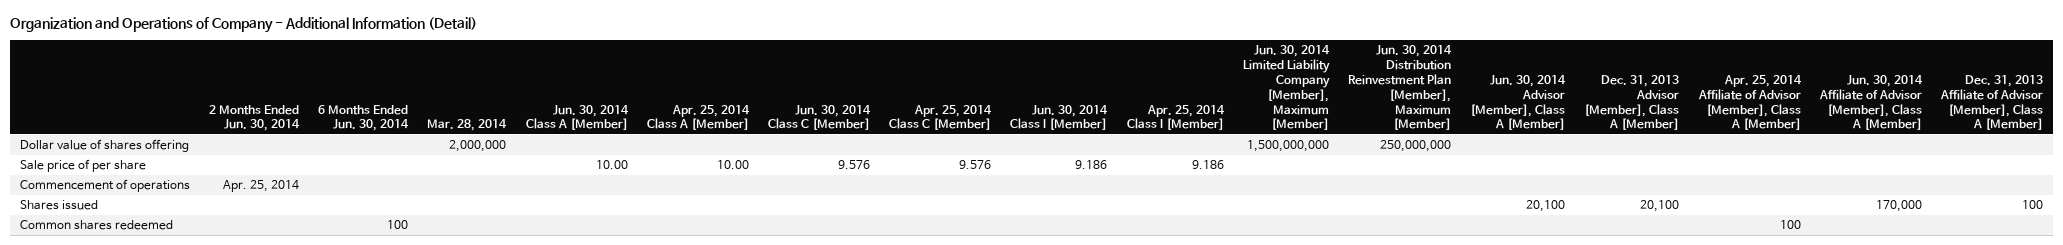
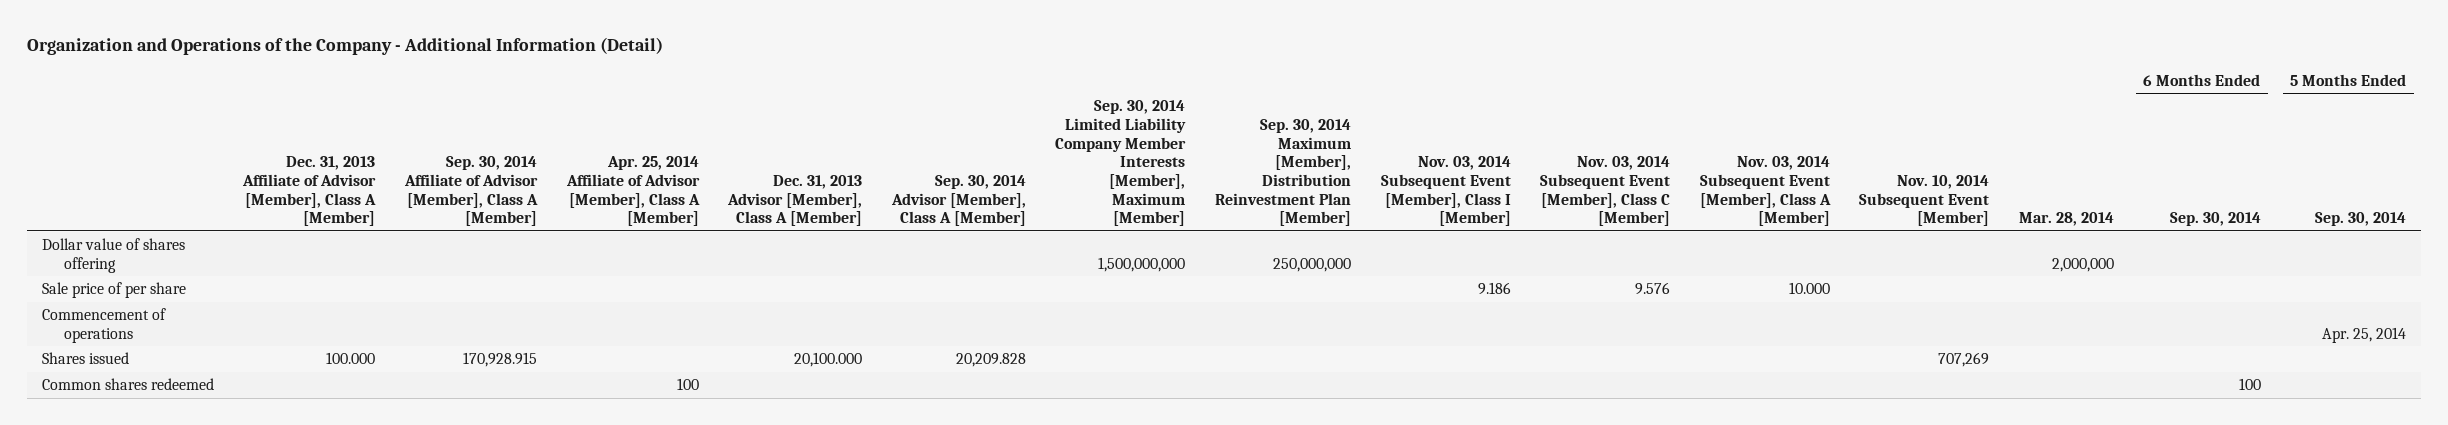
- Organization and Operations of Company - Additional Information (Detail)
+ Organization and Operations of the Company - Additional Information (Detail)
- | 2 Months Ended Jun. 30, 2014 | 6 Months Ended Jun. 30, 2014 | Mar. 28, 2014 | Jun. 30, 2014 Class A [Member] | Apr. 25, 2014 Class A [Member] | Jun. 30, 2014 Class C [Member] | Apr. 25, 2014 Class C [Member] | Jun. 30, 2014 Class I [Member] | Apr. 25, 2014 Class I [Member] | Jun. 30, 2014 Limited Liability Company [Member], Maximum [Member] | Jun. 30, 2014 Distribution Reinvestment Plan [Member], Maximum [Member] | Jun. 30, 2014 Advisor [Member], Class A [Member] | Dec. 31, 2013 Advisor [Member], Class A [Member] | Apr. 25, 2014 Affiliate of Advisor [Member], Class A [Member] | Jun. 30, 2014 Affiliate of Advisor [Member], Class A [Member] | Dec. 31, 2013 Affiliate of Advisor [Member], Class A [Member]
+ | Dec. 31, 2013 Affiliate of Advisor [Member], Class A [Member] | Sep. 30, 2014 Affiliate of Advisor [Member], Class A [Member] | Apr. 25, 2014 Affiliate of Advisor [Member], Class A [Member] | Dec. 31, 2013 Advisor [Member], Class A [Member] | Sep. 30, 2014 Advisor [Member], Class A [Member] | Sep. 30, 2014 Limited Liability Company Member Interests [Member], Maximum [Member] | Sep. 30, 2014 Maximum [Member], Distribution Reinvestment Plan [Member] | Nov. 03, 2014 Subsequent Event [Member], Class I [Member] | Nov. 03, 2014 Subsequent Event [Member], Class C [Member] | Nov. 03, 2014 Subsequent Event [Member], Class A [Member] | Nov. 10, 2014 Subsequent Event [Member] | Mar. 28, 2014 | 6 Months Ended Sep. 30, 2014 | 5 Months Ended Sep. 30, 2014
- Shares issued | | | | | | | | | | | | 20,100 | 20,100 | | 170,000 | 100
+ Shares issued | 100.000 | 170,928.915 | | 20,100.000 | 20,209.828 | | | | | | 707,269 | | |

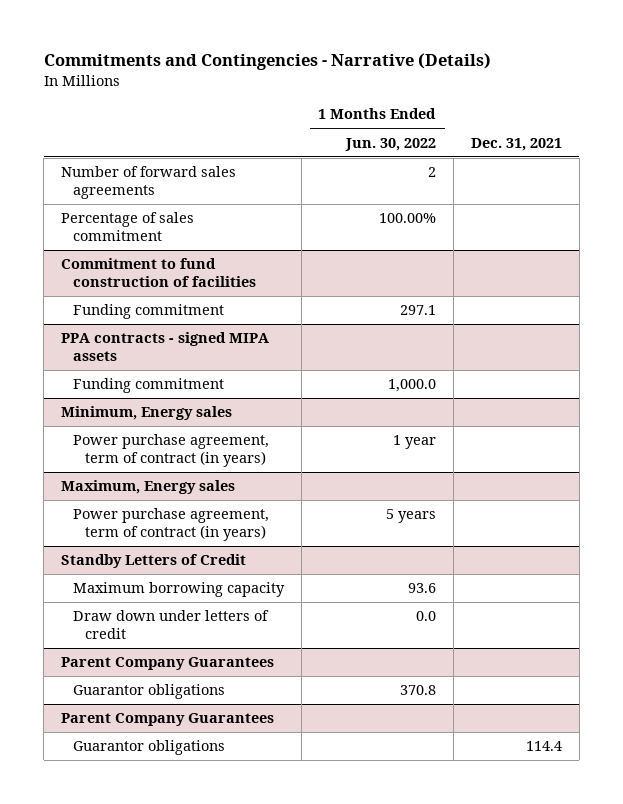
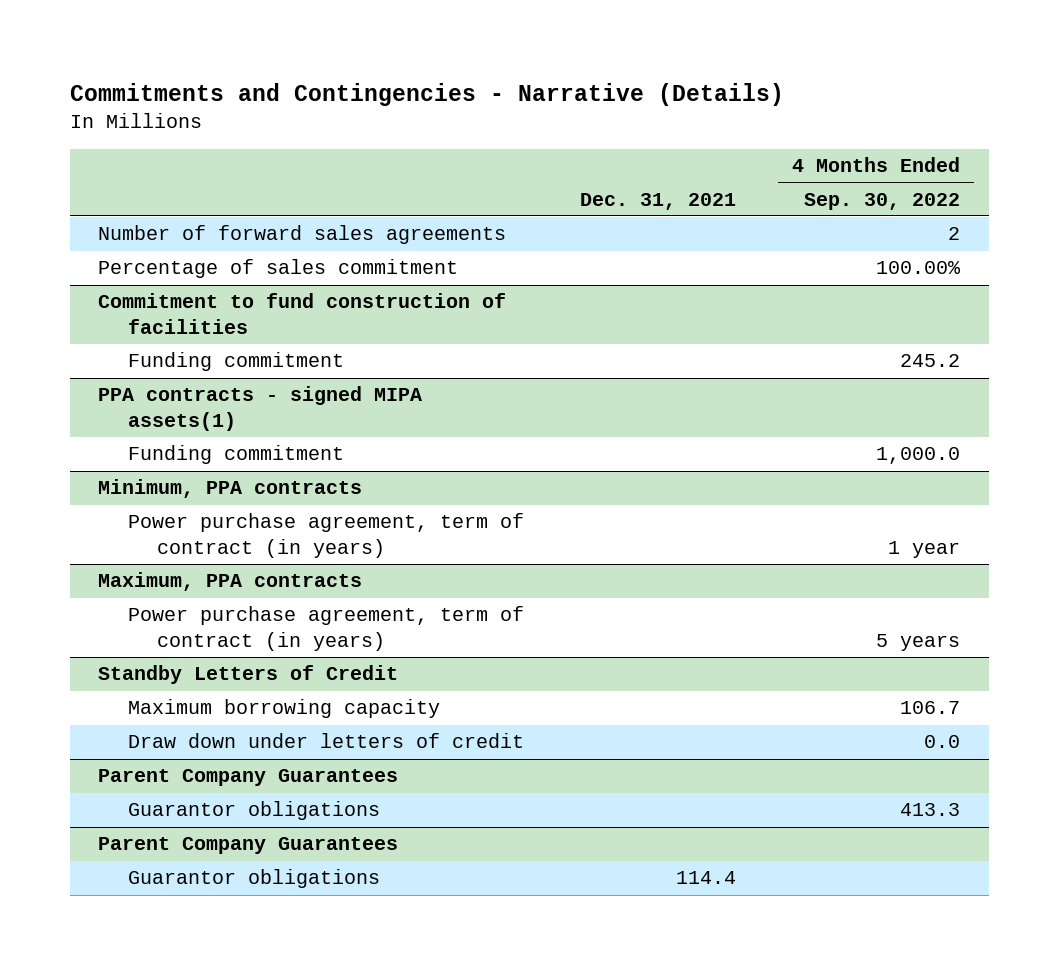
- | 1 Months Ended Jun. 30, 2022 | Dec. 31, 2021
+ | Dec. 31, 2021 | 4 Months Ended Sep. 30, 2022
- PPA contracts - signed MIPA assets
+ PPA contracts - signed MIPA assets(1)
- Minimum, Energy sales
- Power purchase agreement, term of contract (in years) | 1 year |
- Maximum, Energy sales
- Power purchase agreement, term of contract (in years) | 5 years |
+ Minimum, PPA contracts
+ Power purchase agreement, term of contract (in years) | | 1 year
+ Maximum, PPA contracts
+ Power purchase agreement, term of contract (in years) | | 5 years

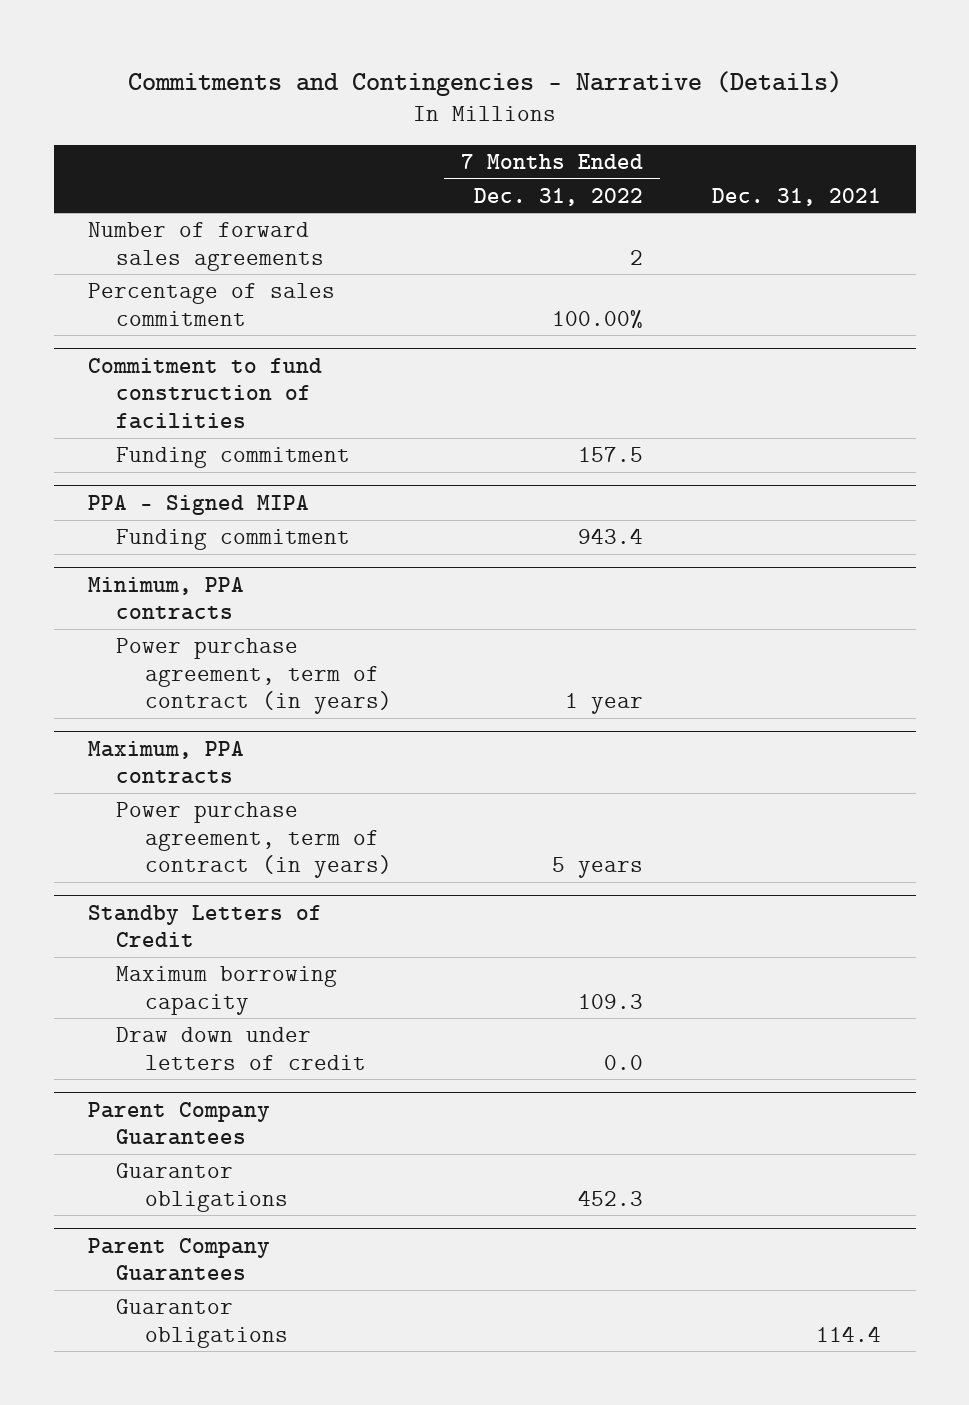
- | Dec. 31, 2021 | 4 Months Ended Sep. 30, 2022
+ | 7 Months Ended Dec. 31, 2022 | Dec. 31, 2021
- PPA contracts - signed MIPA assets(1)
+ PPA - Signed MIPA

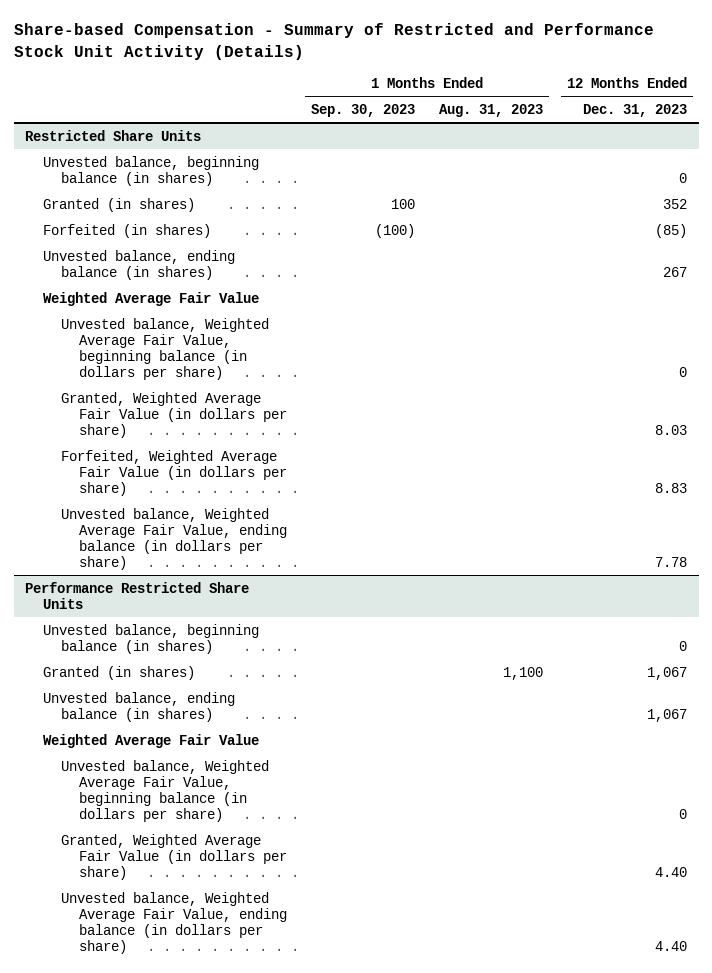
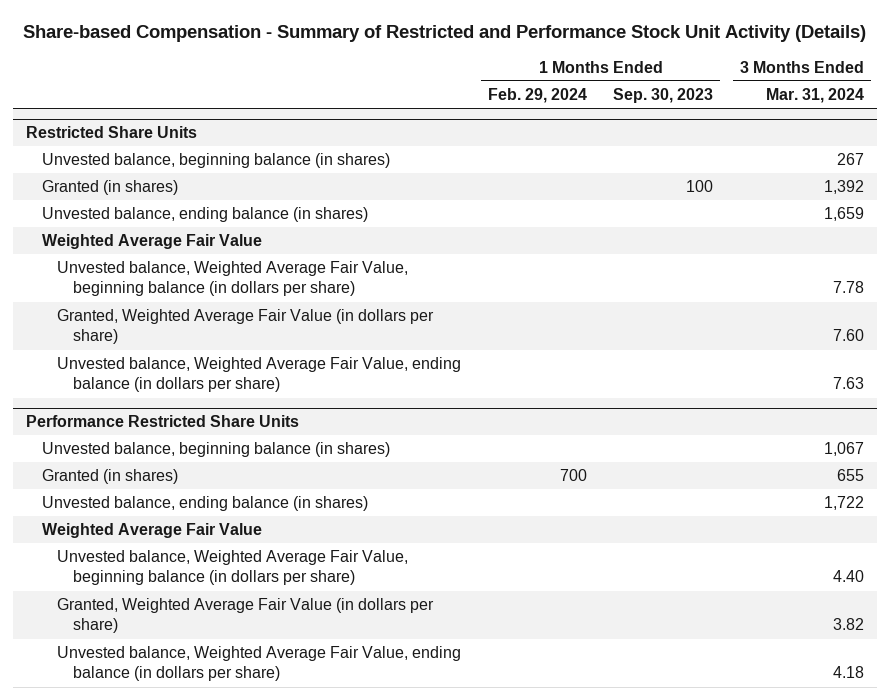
- | 1 Months Ended Sep. 30, 2023 | 1 Months Ended Aug. 31, 2023 | 12 Months Ended Dec. 31, 2023
+ | 1 Months Ended Feb. 29, 2024 | 1 Months Ended Sep. 30, 2023 | 3 Months Ended Mar. 31, 2024
@ Restricted Share Units
- Forfeited (in shares) | (100) | | (85)
- Forfeited, Weighted Average Fair Value (in dollars per share) | | | 8.83

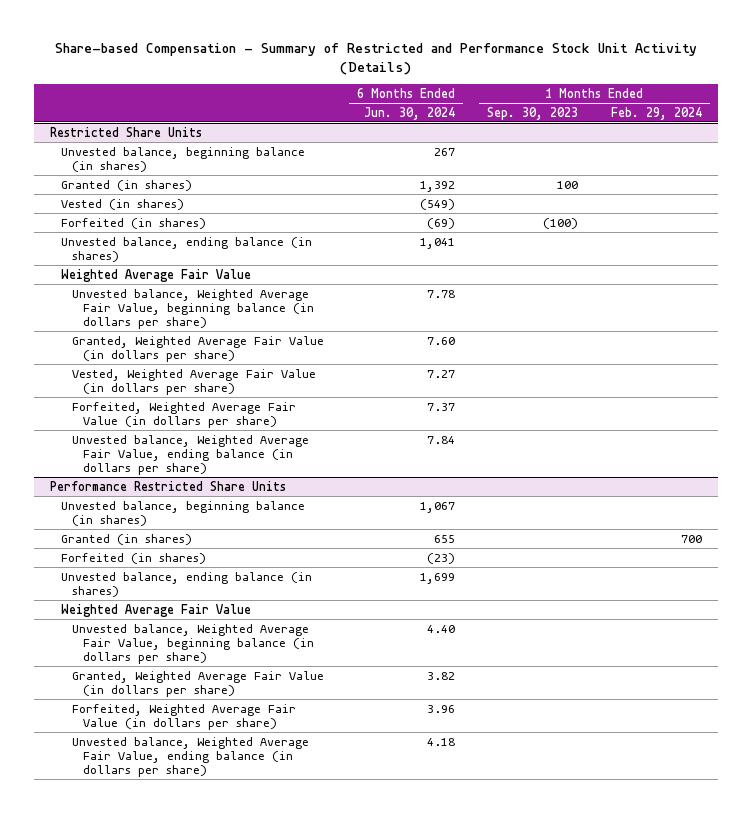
- | 1 Months Ended Feb. 29, 2024 | 1 Months Ended Sep. 30, 2023 | 3 Months Ended Mar. 31, 2024
+ | 6 Months Ended Jun. 30, 2024 | 1 Months Ended Sep. 30, 2023 | 1 Months Ended Feb. 29, 2024
@ Restricted Share Units
+ Vested (in shares) | (549) | |
+ Forfeited (in shares) | (69) | (100) |
+ Vested, Weighted Average Fair Value (in dollars per share) | 7.27 | |
+ Forfeited, Weighted Average Fair Value (in dollars per share) | 7.37 | |
@ Performance Restricted Share Units
+ Forfeited (in shares) | (23) | |
+ Forfeited, Weighted Average Fair Value (in dollars per share) | 3.96 | |

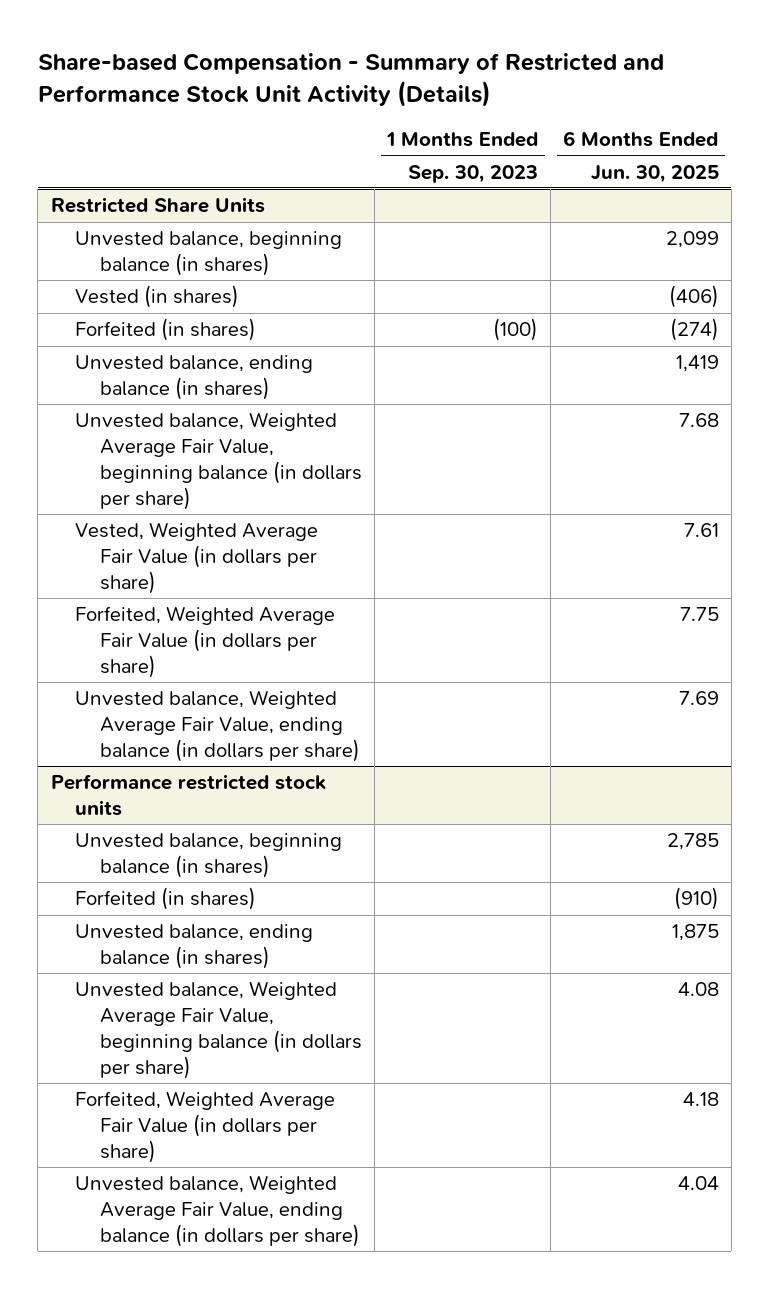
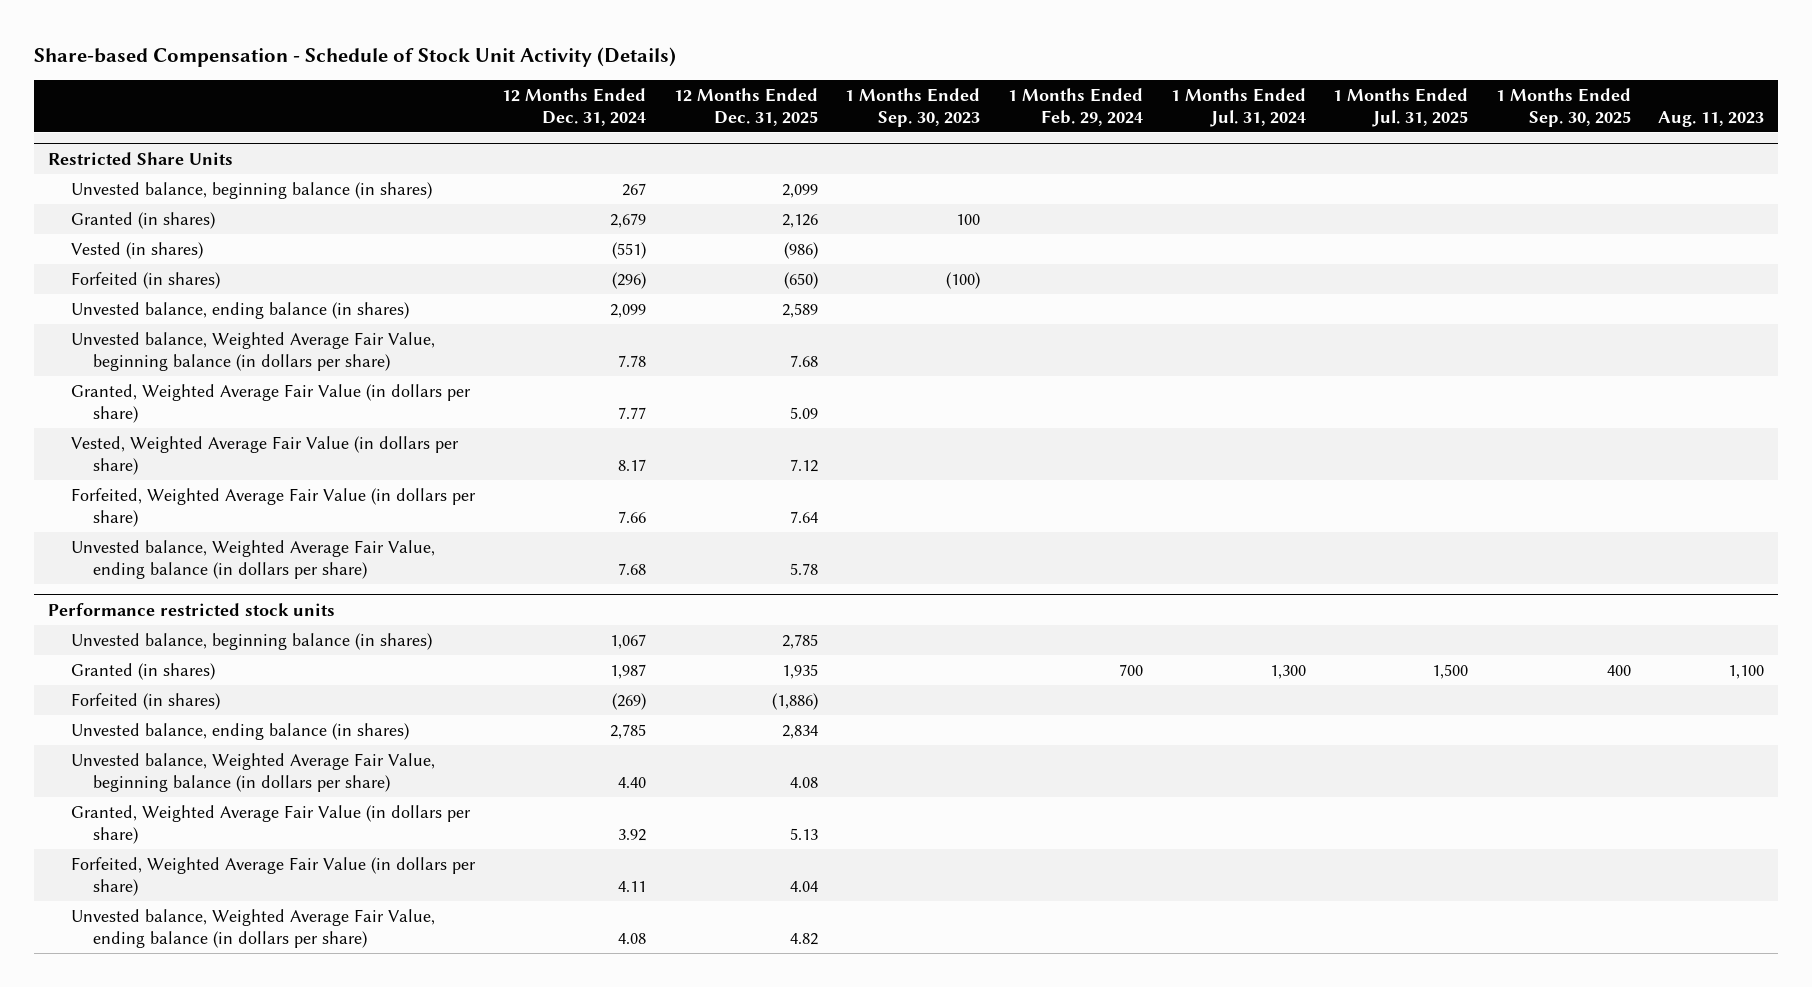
- Share-based Compensation - Summary of Restricted and Performance Stock Unit Activity (Details)
+ Share-based Compensation - Schedule of Stock Unit Activity (Details)
- | 1 Months Ended Sep. 30, 2023 | 6 Months Ended Jun. 30, 2025
+ | 12 Months Ended Dec. 31, 2024 | 12 Months Ended Dec. 31, 2025 | 1 Months Ended Sep. 30, 2023 | 1 Months Ended Feb. 29, 2024 | 1 Months Ended Jul. 31, 2024 | 1 Months Ended Jul. 31, 2025 | 1 Months Ended Sep. 30, 2025 | Aug. 11, 2023
@ Restricted Share Units
+ Granted (in shares) | 2,679 | 2,126 | 100 | | | | |
+ Granted, Weighted Average Fair Value (in dollars per share) | 7.77 | 5.09 | | | | | |
@ Performance restricted stock units
+ Granted (in shares) | 1,987 | 1,935 | | 700 | 1,300 | 1,500 | 400 | 1,100
+ Granted, Weighted Average Fair Value (in dollars per share) | 3.92 | 5.13 | | | | | |

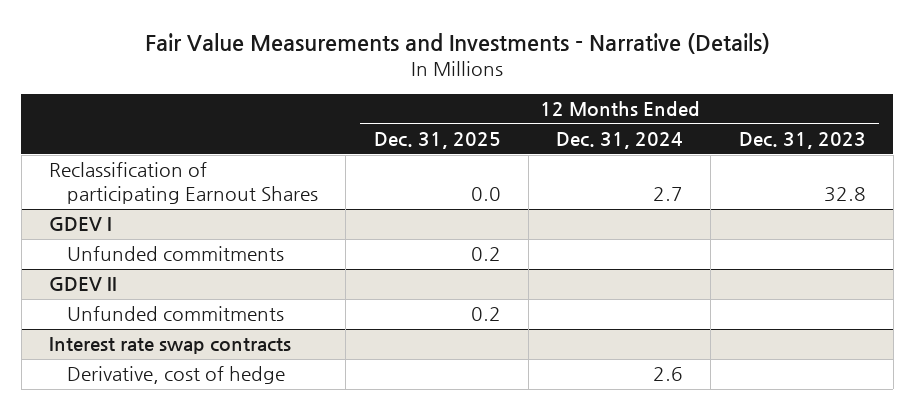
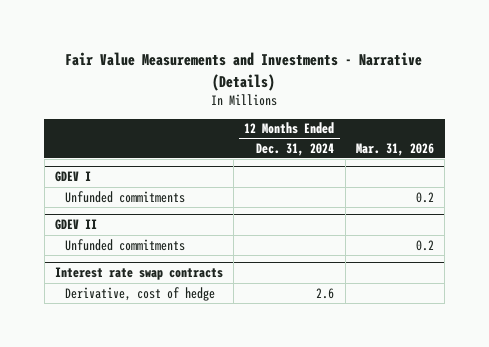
- | 12 Months Ended Dec. 31, 2025 | 12 Months Ended Dec. 31, 2024 | 12 Months Ended Dec. 31, 2023
+ | 12 Months Ended Dec. 31, 2024 | Mar. 31, 2026
- Reclassification of participating Earnout Shares | 0.0 | 2.7 | 32.8

